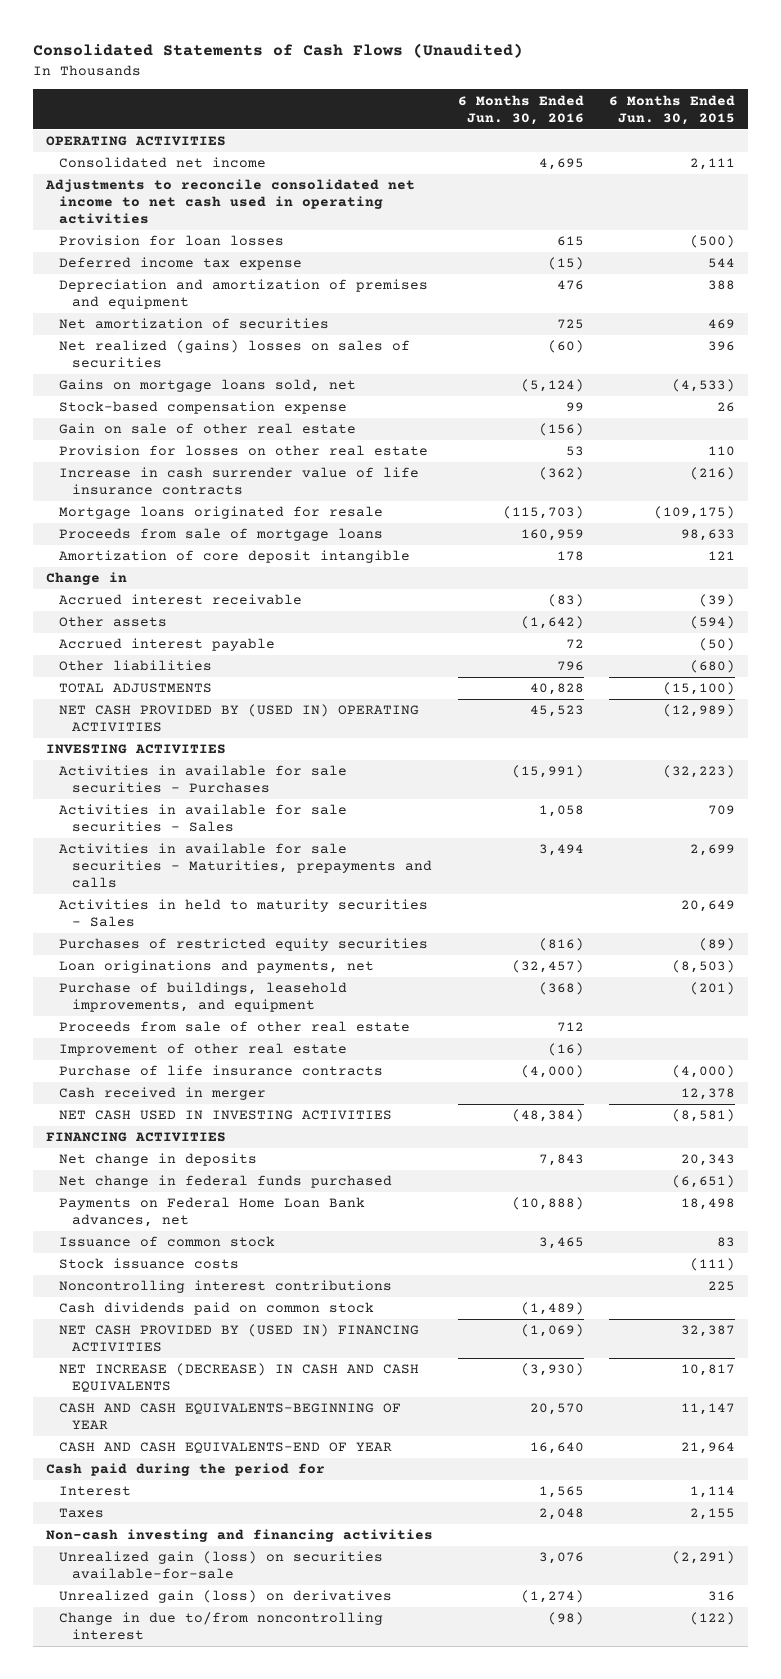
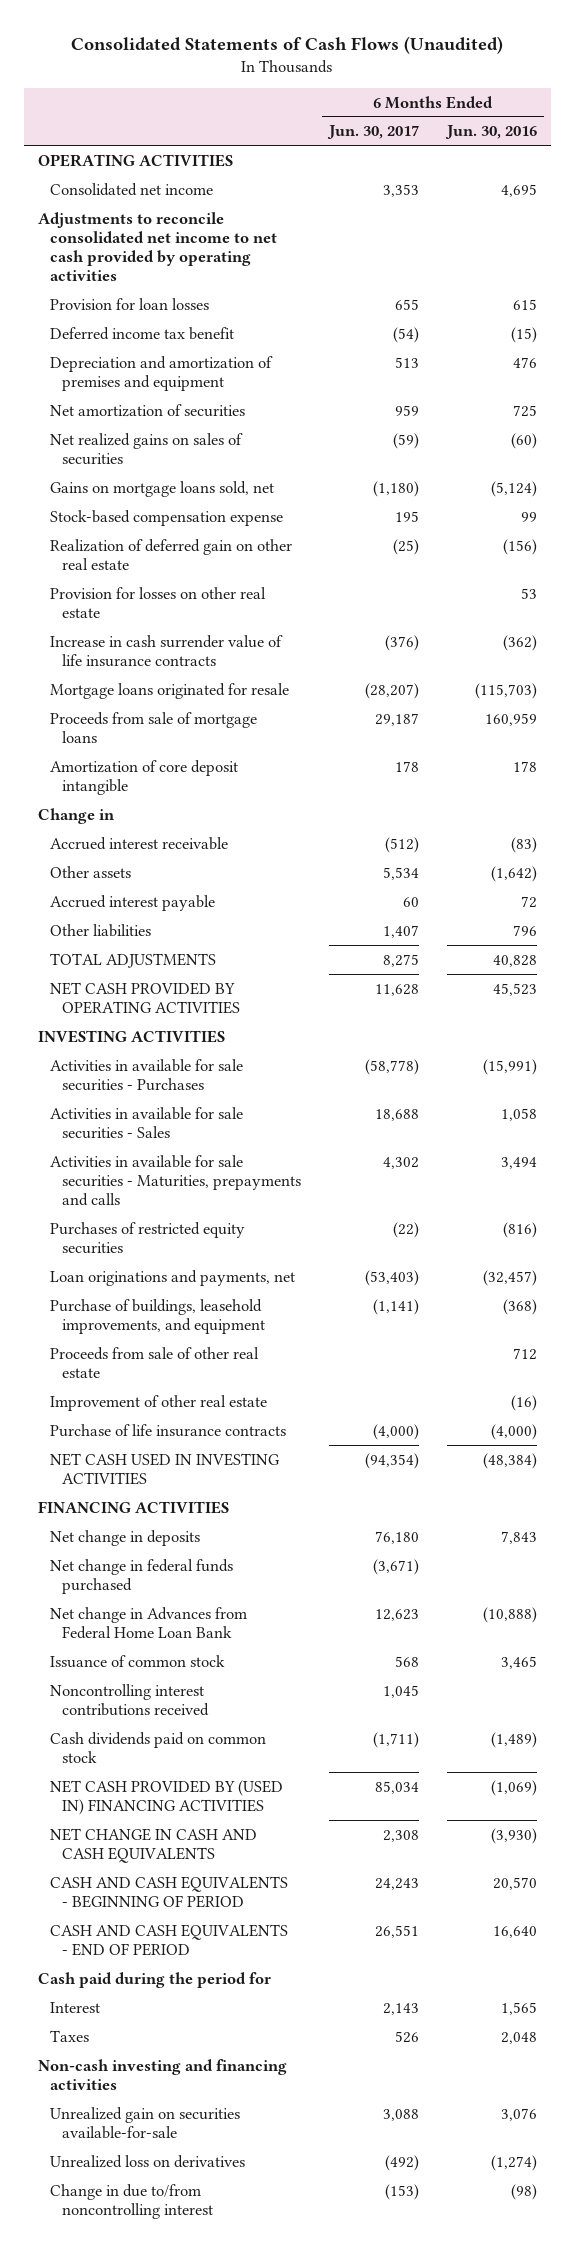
- | 6 Months Ended Jun. 30, 2016 | 6 Months Ended Jun. 30, 2015
+ | 6 Months Ended Jun. 30, 2017 | 6 Months Ended Jun. 30, 2016
- Adjustments to reconcile consolidated net income to net cash used in operating activities
+ Adjustments to reconcile consolidated net income to net cash provided by operating activities
- Deferred income tax expense | (15) | 544
+ Deferred income tax benefit | (54) | (15)
- Net realized (gains) losses on sales of securities | (60) | 396
+ Net realized gains on sales of securities | (59) | (60)
- Gain on sale of other real estate | (156) |
+ Realization of deferred gain on other real estate | (25) | (156)
- NET CASH PROVIDED BY (USED IN) OPERATING ACTIVITIES | 45,523 | (12,989)
+ NET CASH PROVIDED BY OPERATING ACTIVITIES | 11,628 | 45,523
- Activities in held to maturity securities - Sales | | 20,649
- Cash received in merger | | 12,378
- Payments on Federal Home Loan Bank advances, net | (10,888) | 18,498
+ Net change in Advances from Federal Home Loan Bank | 12,623 | (10,888)
- Stock issuance costs | | (111)
- Noncontrolling interest contributions | | 225
+ Noncontrolling interest contributions received | 1,045 |
- NET INCREASE (DECREASE) IN CASH AND CASH EQUIVALENTS | (3,930) | 10,817
- CASH AND CASH EQUIVALENTS-BEGINNING OF YEAR | 20,570 | 11,147
- CASH AND CASH EQUIVALENTS-END OF YEAR | 16,640 | 21,964
+ NET CHANGE IN CASH AND CASH EQUIVALENTS | 2,308 | (3,930)
+ CASH AND CASH EQUIVALENTS - BEGINNING OF PERIOD | 24,243 | 20,570
+ CASH AND CASH EQUIVALENTS - END OF PERIOD | 26,551 | 16,640
- Unrealized gain (loss) on securities available-for-sale | 3,076 | (2,291)
- Unrealized gain (loss) on derivatives | (1,274) | 316
+ Unrealized gain on securities available-for-sale | 3,088 | 3,076
+ Unrealized loss on derivatives | (492) | (1,274)

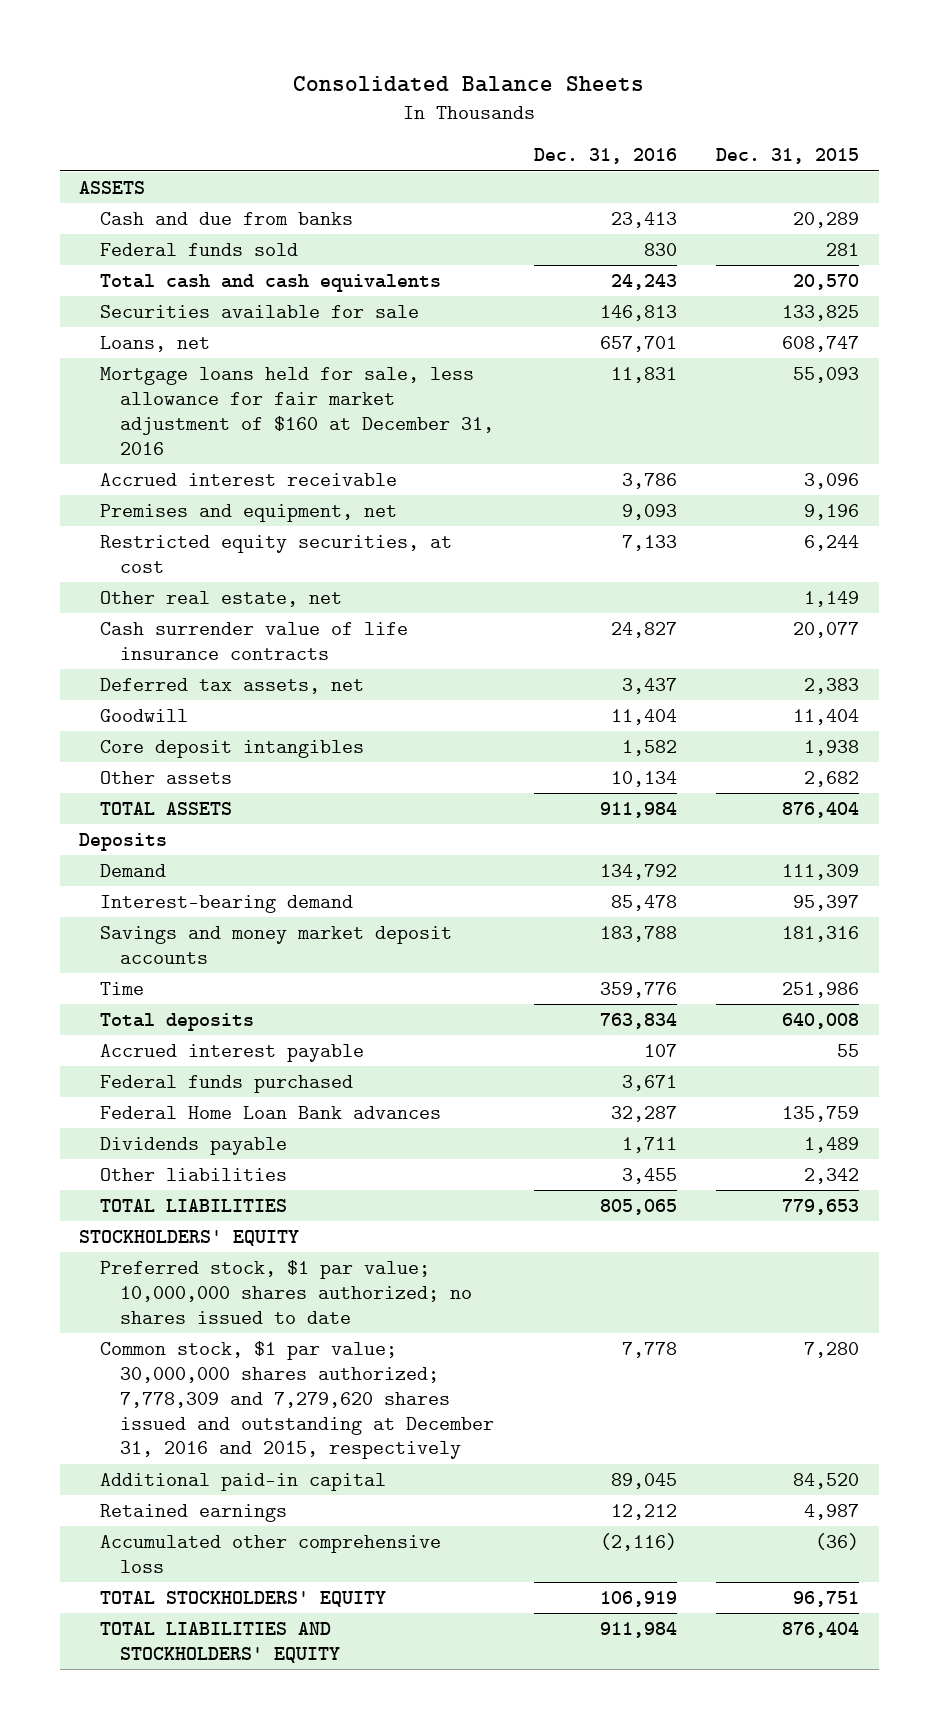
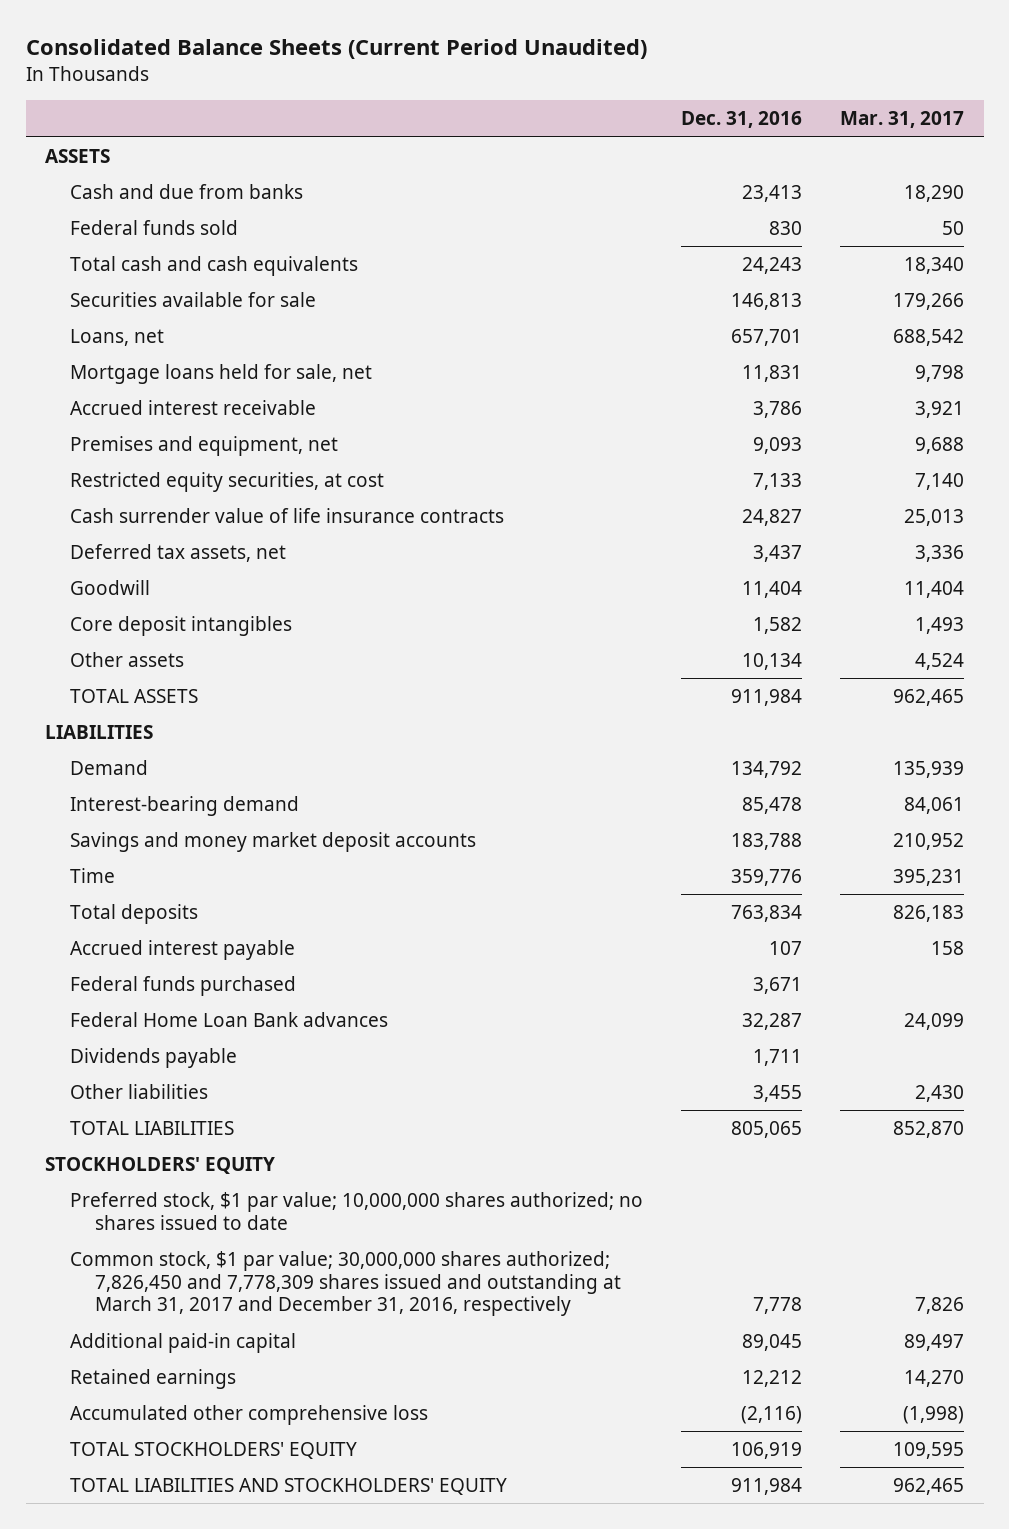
- Consolidated Balance Sheets
+ Consolidated Balance Sheets (Current Period Unaudited)
- | Dec. 31, 2016 | Dec. 31, 2015
+ | Dec. 31, 2016 | Mar. 31, 2017
- Mortgage loans held for sale, less allowance for fair market adjustment of $160 at December 31, 2016 | 11,831 | 55,093
+ Mortgage loans held for sale, net | 11,831 | 9,798
- Other real estate, net | | 1,149
- Deposits
+ LIABILITIES
- Common stock, $1 par value; 30,000,000 shares authorized; 7,778,309 and 7,279,620 shares issued and outstanding at December 31, 2016 and 2015, respectively | 7,778 | 7,280
+ Common stock, $1 par value; 30,000,000 shares authorized; 7,826,450 and 7,778,309 shares issued and outstanding at March 31, 2017 and December 31, 2016, respectively | 7,778 | 7,826

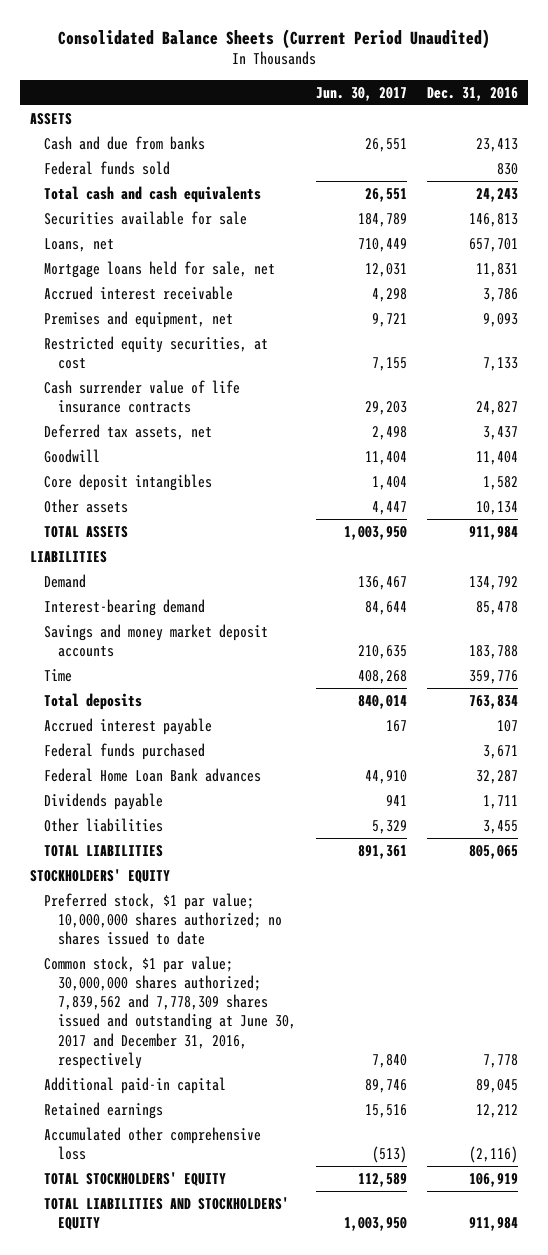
- | Dec. 31, 2016 | Mar. 31, 2017
+ | Jun. 30, 2017 | Dec. 31, 2016
- Common stock, $1 par value; 30,000,000 shares authorized; 7,826,450 and 7,778,309 shares issued and outstanding at March 31, 2017 and December 31, 2016, respectively | 7,778 | 7,826
+ Common stock, $1 par value; 30,000,000 shares authorized; 7,839,562 and 7,778,309 shares issued and outstanding at June 30, 2017 and December 31, 2016, respectively | 7,840 | 7,778

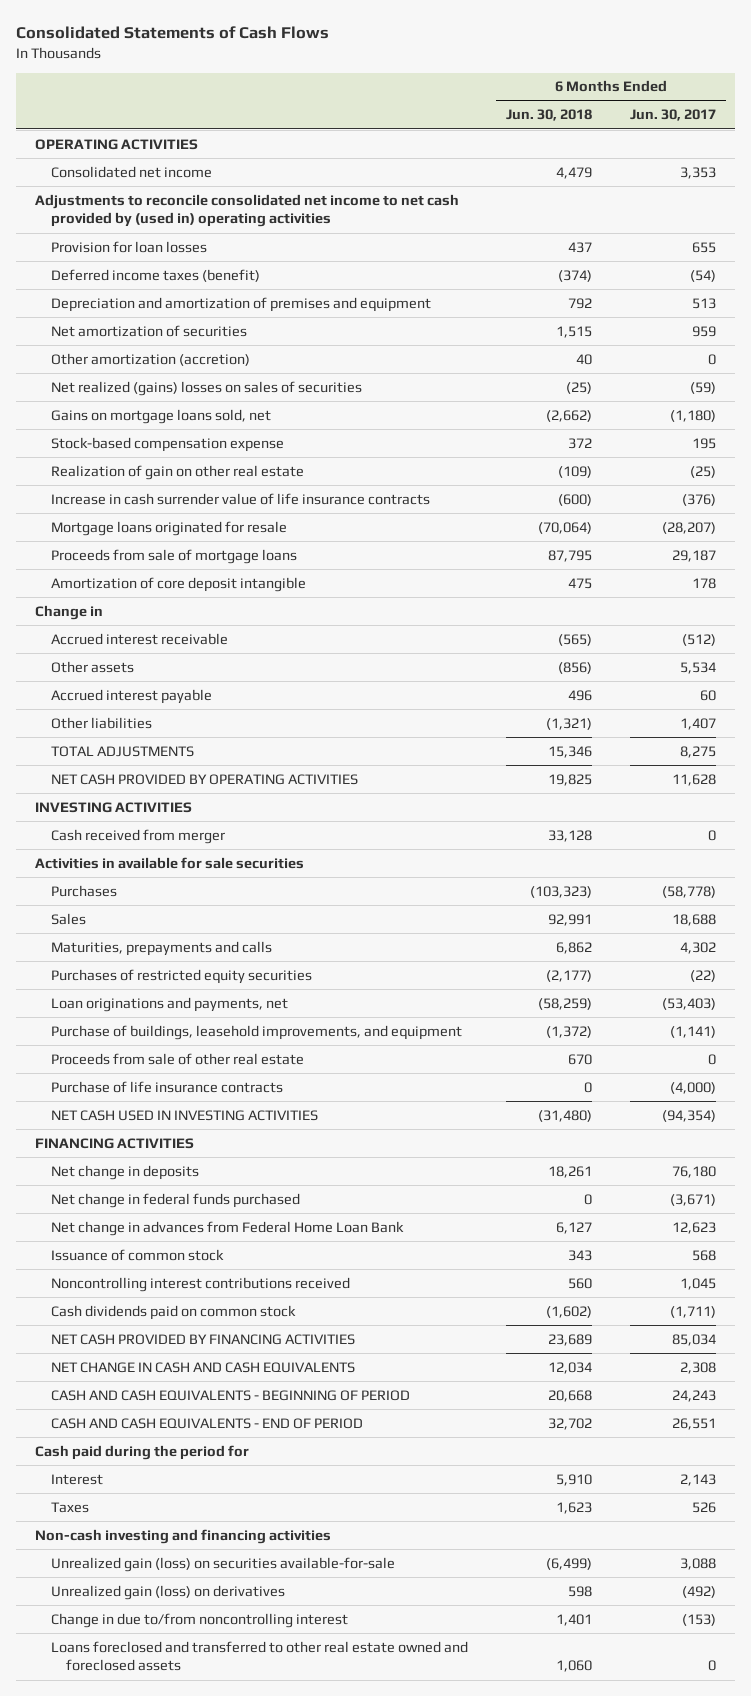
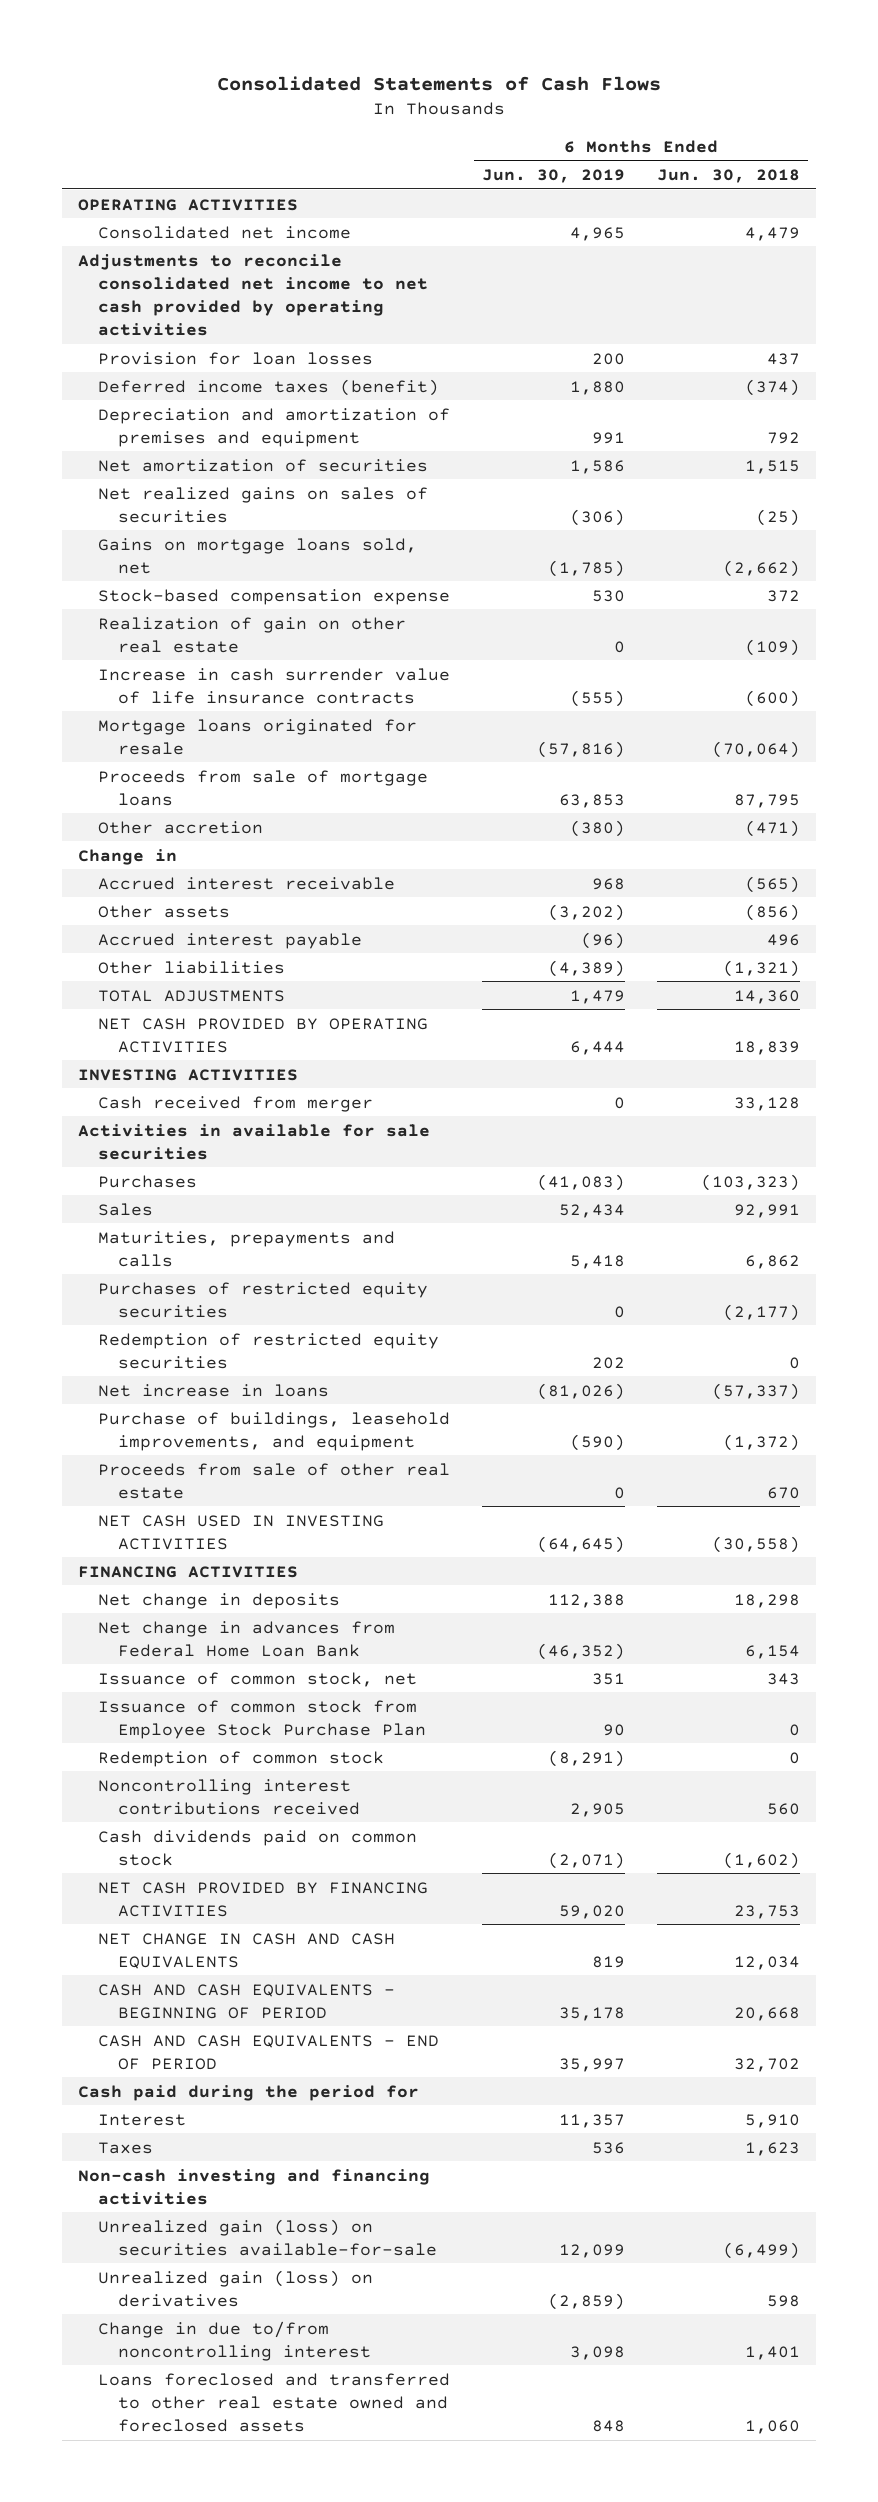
- | 6 Months Ended Jun. 30, 2018 | 6 Months Ended Jun. 30, 2017
+ | 6 Months Ended Jun. 30, 2019 | 6 Months Ended Jun. 30, 2018
- Adjustments to reconcile consolidated net income to net cash provided by (used in) operating activities
+ Adjustments to reconcile consolidated net income to net cash provided by operating activities
- Other amortization (accretion) | 40 | 0
- Net realized (gains) losses on sales of securities | (25) | (59)
+ Net realized gains on sales of securities | (306) | (25)
- Amortization of core deposit intangible | 475 | 178
+ Other accretion | (380) | (471)
- TOTAL ADJUSTMENTS | 15,346 | 8,275
- NET CASH PROVIDED BY OPERATING ACTIVITIES | 19,825 | 11,628
+ TOTAL ADJUSTMENTS | 1,479 | 14,360
+ NET CASH PROVIDED BY OPERATING ACTIVITIES | 6,444 | 18,839
- Loan originations and payments, net | (58,259) | (53,403)
+ Redemption of restricted equity securities | 202 | 0
+ Net increase in loans | (81,026) | (57,337)
- Purchase of life insurance contracts | 0 | (4,000)
- NET CASH USED IN INVESTING ACTIVITIES | (31,480) | (94,354)
+ NET CASH USED IN INVESTING ACTIVITIES | (64,645) | (30,558)
- Net change in deposits | 18,261 | 76,180
- Net change in federal funds purchased | 0 | (3,671)
- Net change in advances from Federal Home Loan Bank | 6,127 | 12,623
- Issuance of common stock | 343 | 568
+ Net change in deposits | 112,388 | 18,298
+ Net change in advances from Federal Home Loan Bank | (46,352) | 6,154
+ Issuance of common stock, net | 351 | 343
+ Issuance of common stock from Employee Stock Purchase Plan | 90 | 0
+ Redemption of common stock | (8,291) | 0
- NET CASH PROVIDED BY FINANCING ACTIVITIES | 23,689 | 85,034
+ NET CASH PROVIDED BY FINANCING ACTIVITIES | 59,020 | 23,753

